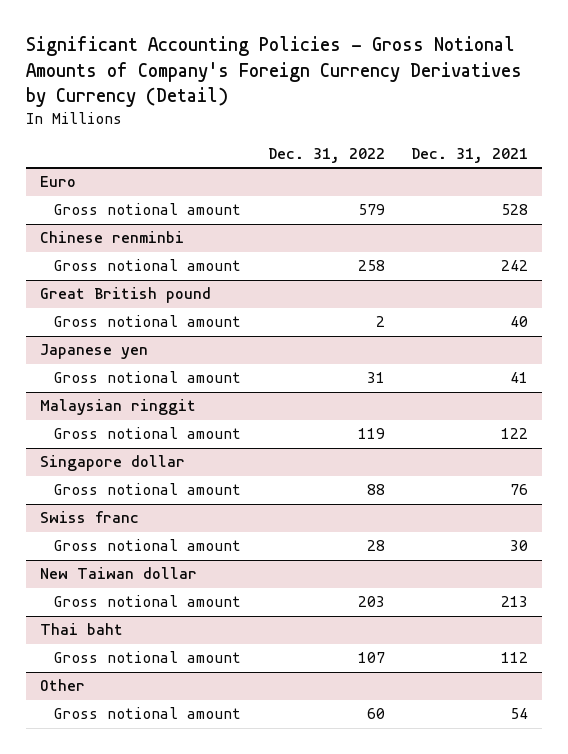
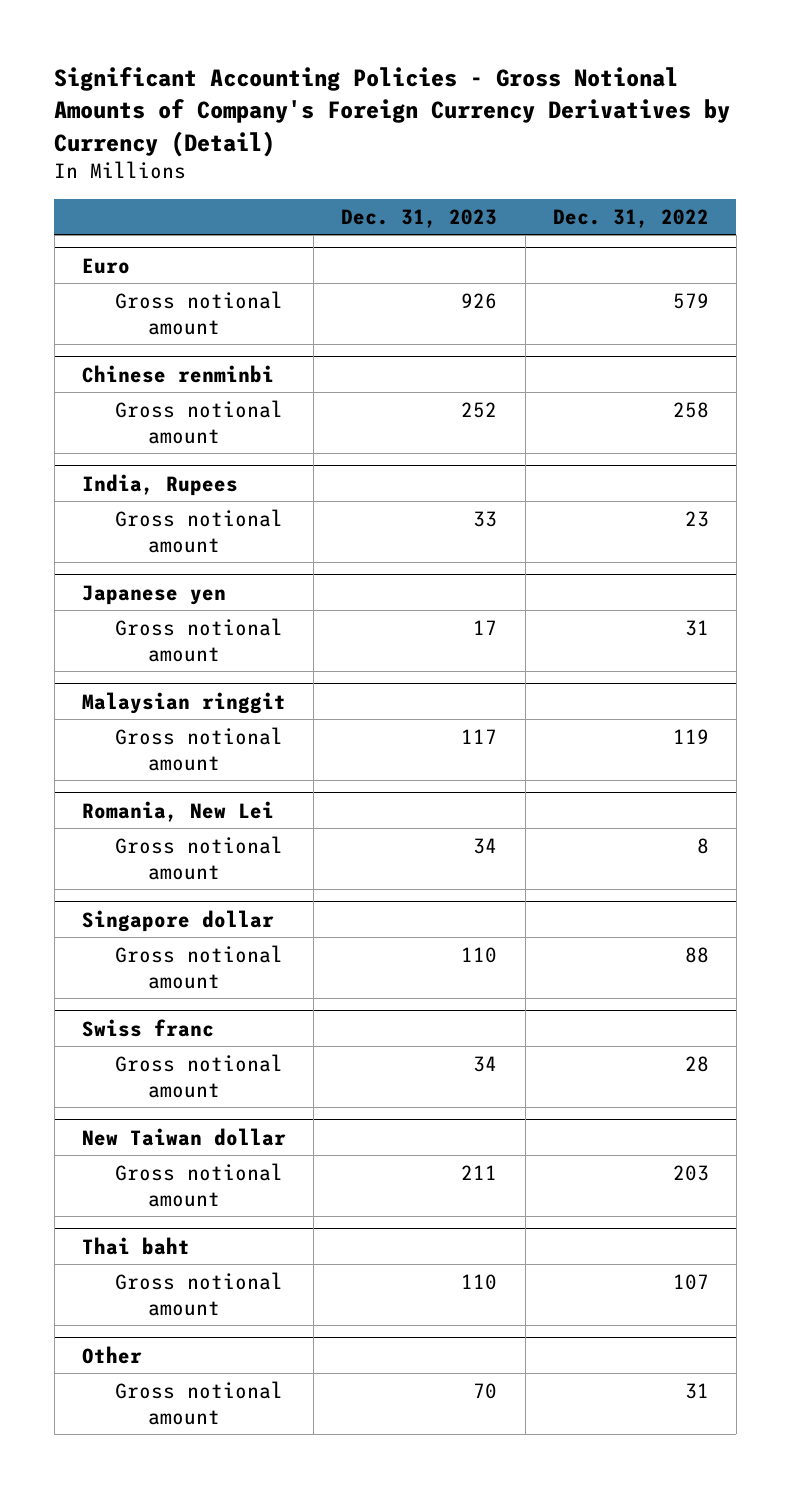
- | Dec. 31, 2022 | Dec. 31, 2021
+ | Dec. 31, 2023 | Dec. 31, 2022
- Great British pound
- Gross notional amount | 2 | 40
+ India, Rupees
+ Gross notional amount | 33 | 23
+ Romania, New Lei
+ Gross notional amount | 34 | 8
@ Other
- Gross notional amount | 60 | 54
+ Gross notional amount | 70 | 31

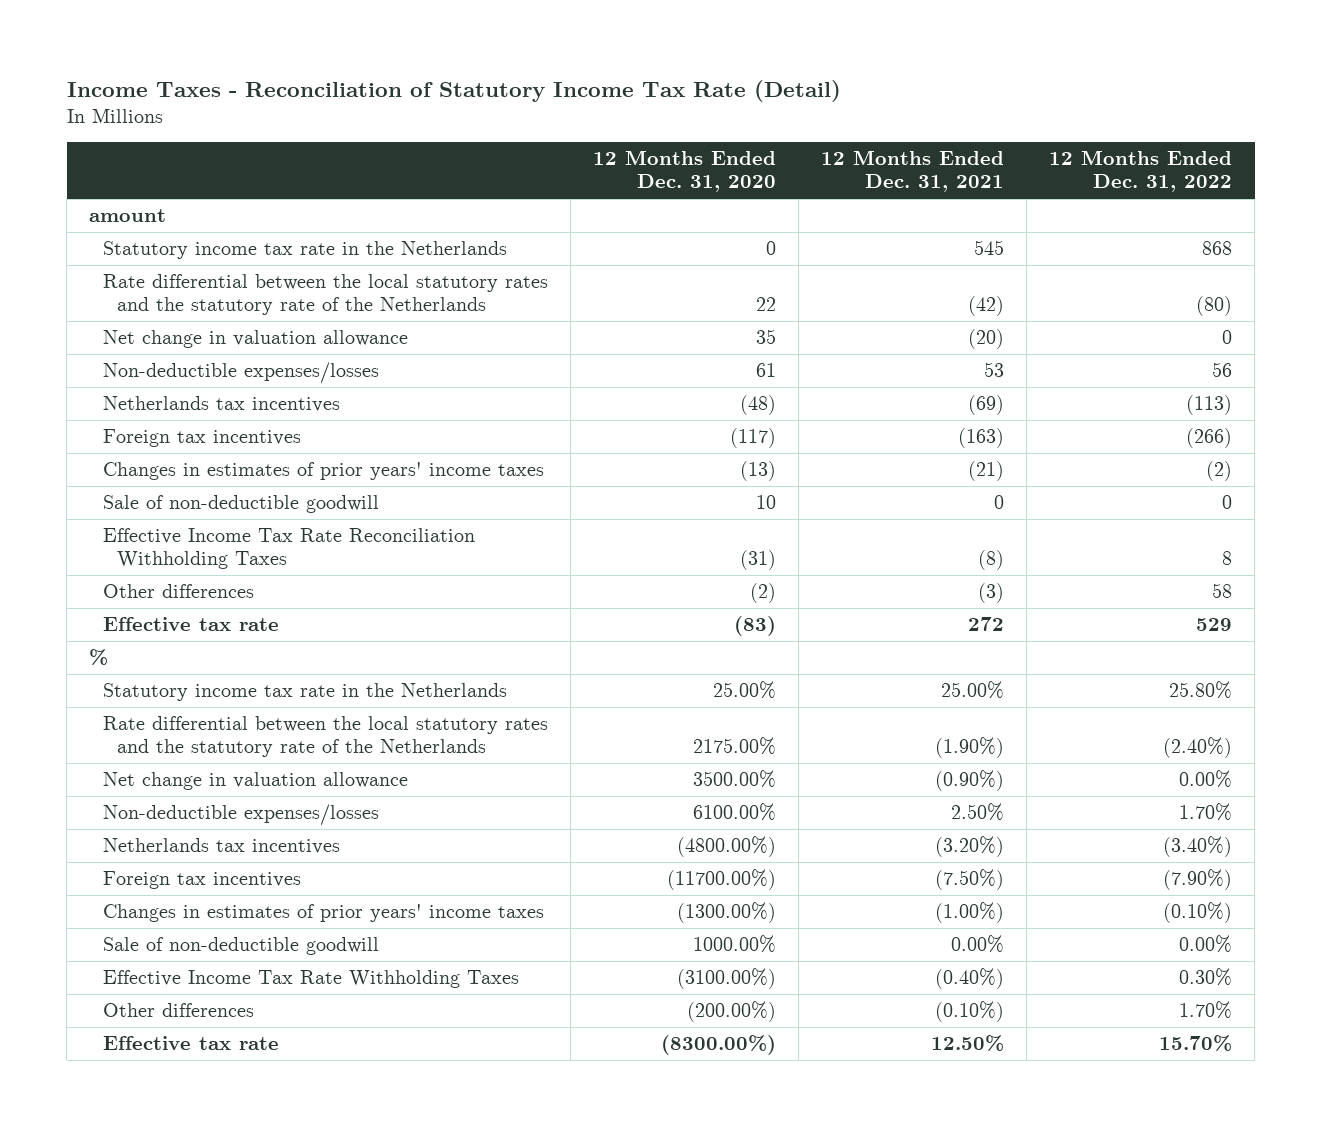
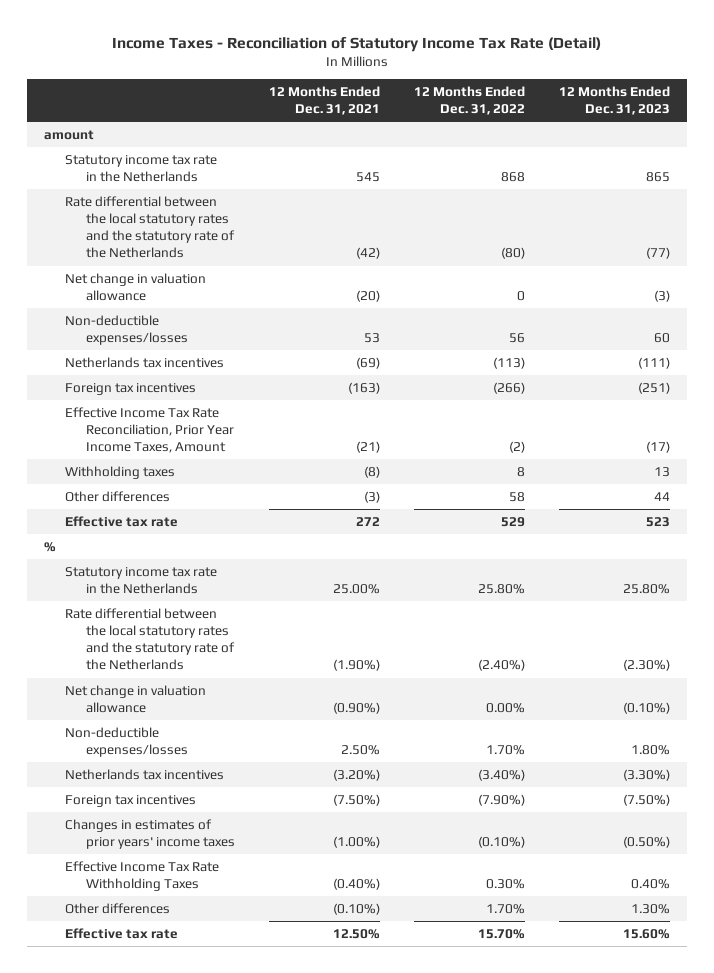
- | 12 Months Ended Dec. 31, 2020 | 12 Months Ended Dec. 31, 2021 | 12 Months Ended Dec. 31, 2022
+ | 12 Months Ended Dec. 31, 2021 | 12 Months Ended Dec. 31, 2022 | 12 Months Ended Dec. 31, 2023
- Changes in estimates of prior years' income taxes | (13) | (21) | (2)
- Sale of non-deductible goodwill | 10 | 0 | 0
- Effective Income Tax Rate Reconciliation Withholding Taxes | (31) | (8) | 8
+ Effective Income Tax Rate Reconciliation, Prior Year Income Taxes, Amount | (21) | (2) | (17)
+ Withholding taxes | (8) | 8 | 13
- Sale of non-deductible goodwill | 1000.00% | 0.00% | 0.00%

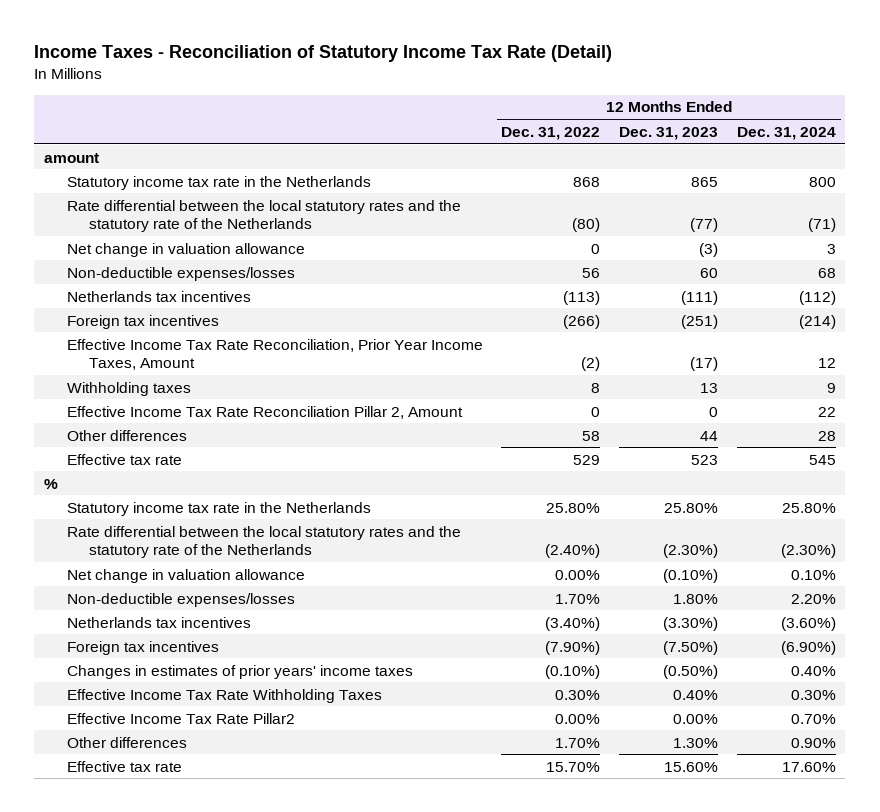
- | 12 Months Ended Dec. 31, 2021 | 12 Months Ended Dec. 31, 2022 | 12 Months Ended Dec. 31, 2023
+ | 12 Months Ended Dec. 31, 2022 | 12 Months Ended Dec. 31, 2023 | 12 Months Ended Dec. 31, 2024
+ Effective Income Tax Rate Reconciliation Pillar 2, Amount | 0 | 0 | 22
+ Effective Income Tax Rate Pillar2 | 0.00% | 0.00% | 0.70%

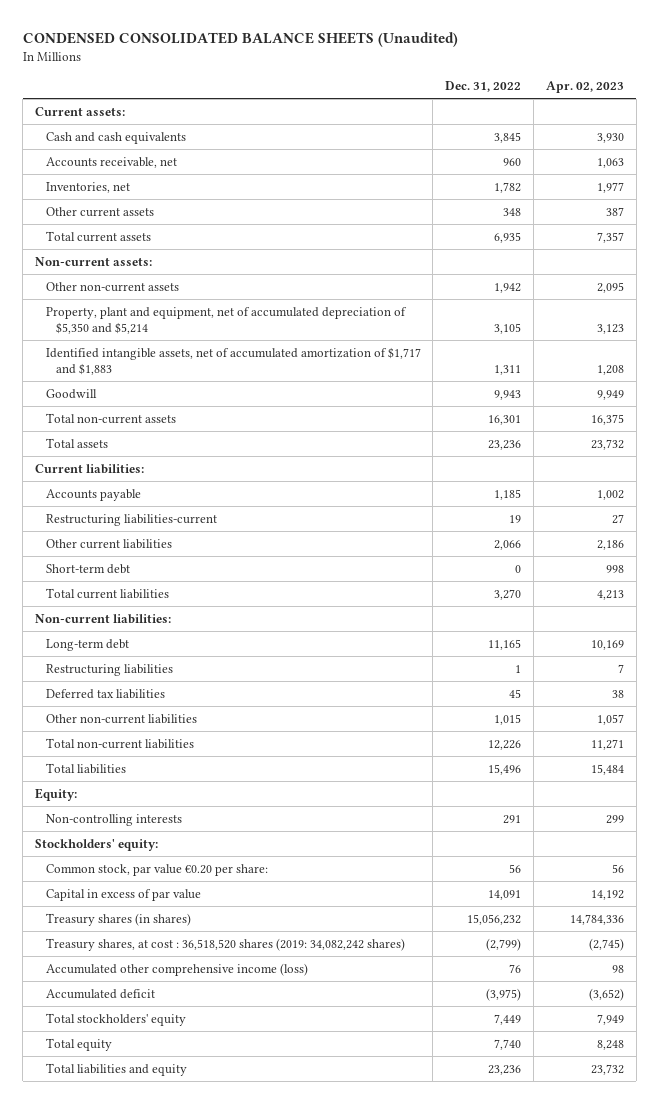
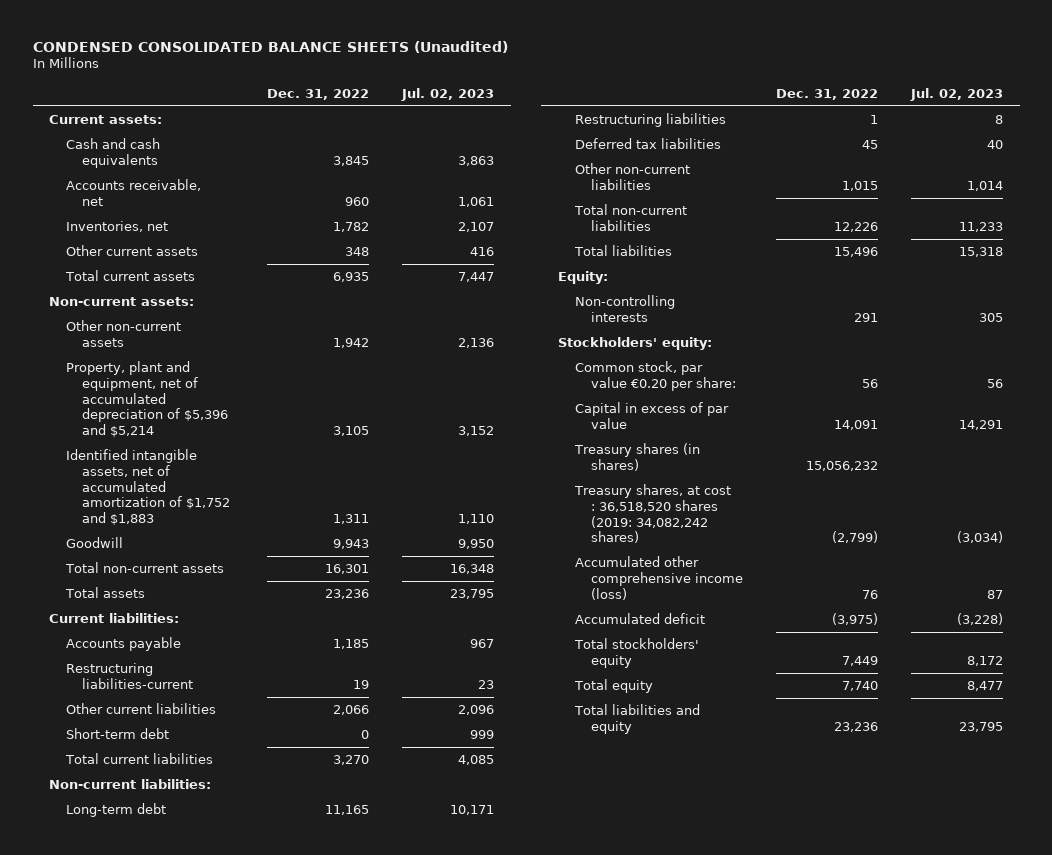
- | Dec. 31, 2022 | Apr. 02, 2023
+ | Dec. 31, 2022 | Jul. 02, 2023
- Property, plant and equipment, net of accumulated depreciation of $5,350 and $5,214 | 3,105 | 3,123
- Identified intangible assets, net of accumulated amortization of $1,717 and $1,883 | 1,311 | 1,208
+ Property, plant and equipment, net of accumulated depreciation of $5,396 and $5,214 | 3,105 | 3,152
+ Identified intangible assets, net of accumulated amortization of $1,752 and $1,883 | 1,311 | 1,110

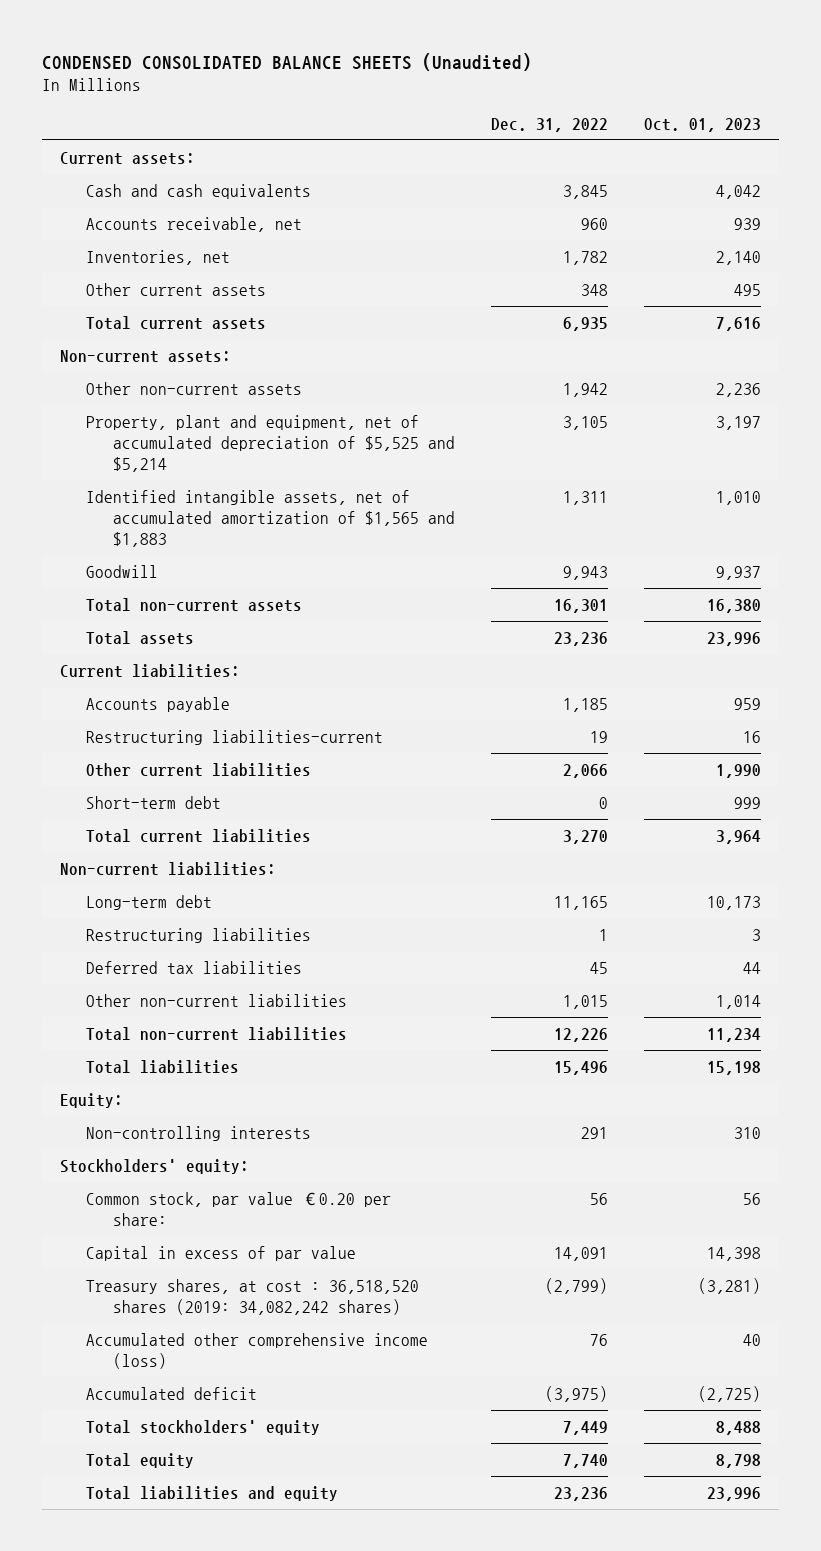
- | Dec. 31, 2022 | Jul. 02, 2023
+ | Dec. 31, 2022 | Oct. 01, 2023
- Property, plant and equipment, net of accumulated depreciation of $5,396 and $5,214 | 3,105 | 3,152
- Identified intangible assets, net of accumulated amortization of $1,752 and $1,883 | 1,311 | 1,110
+ Property, plant and equipment, net of accumulated depreciation of $5,525 and $5,214 | 3,105 | 3,197
+ Identified intangible assets, net of accumulated amortization of $1,565 and $1,883 | 1,311 | 1,010
- Treasury shares (in shares) | 15,056,232 |

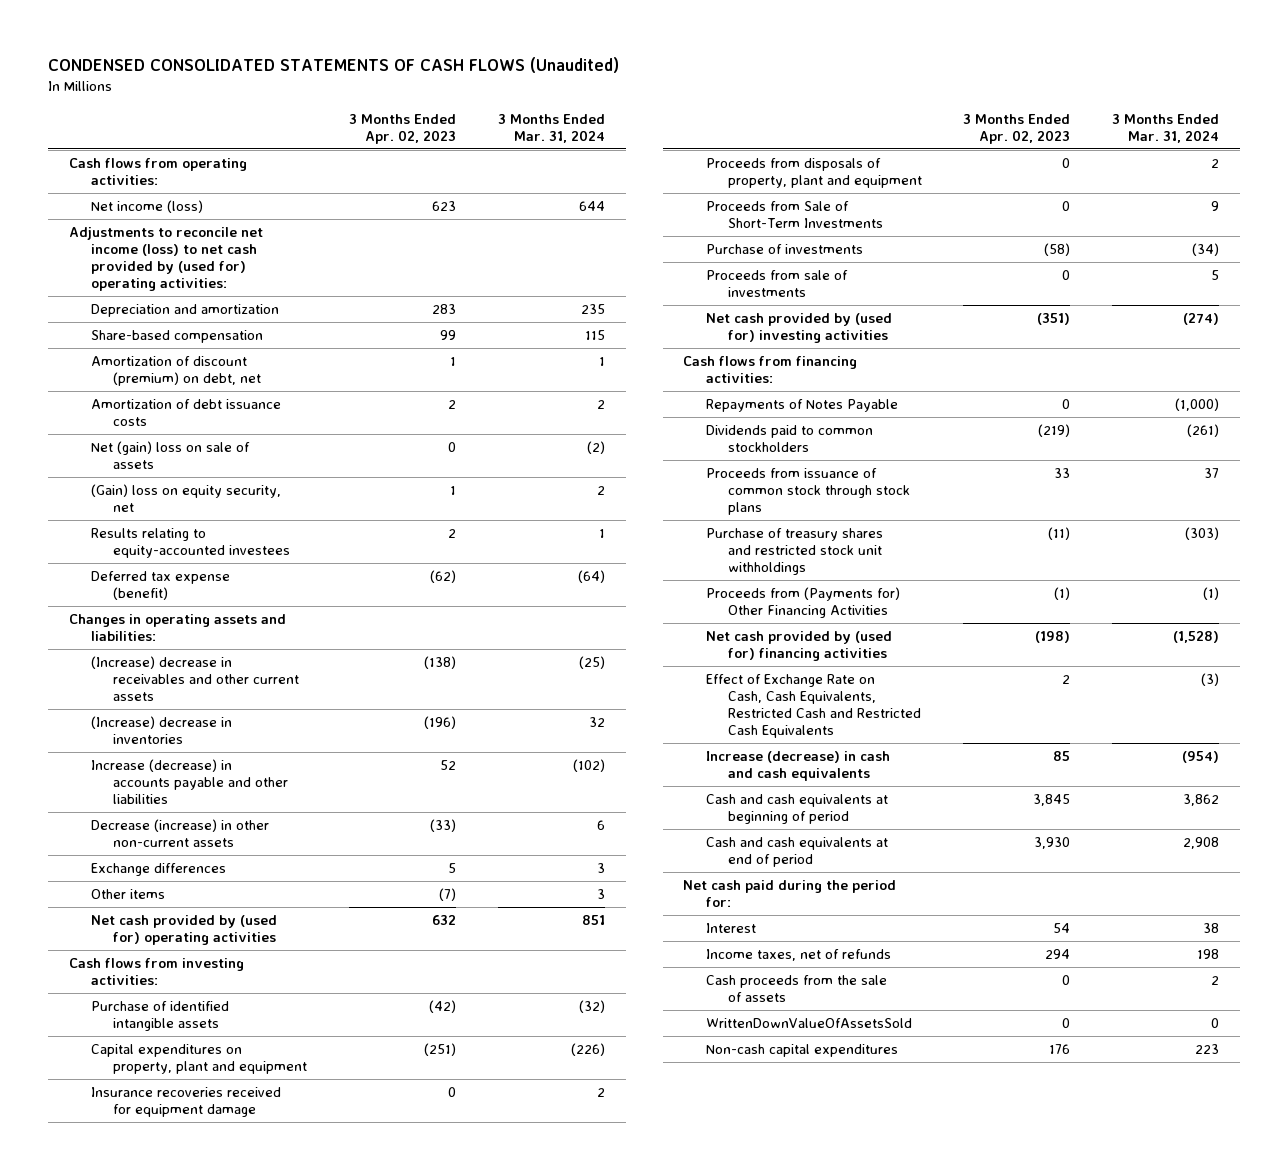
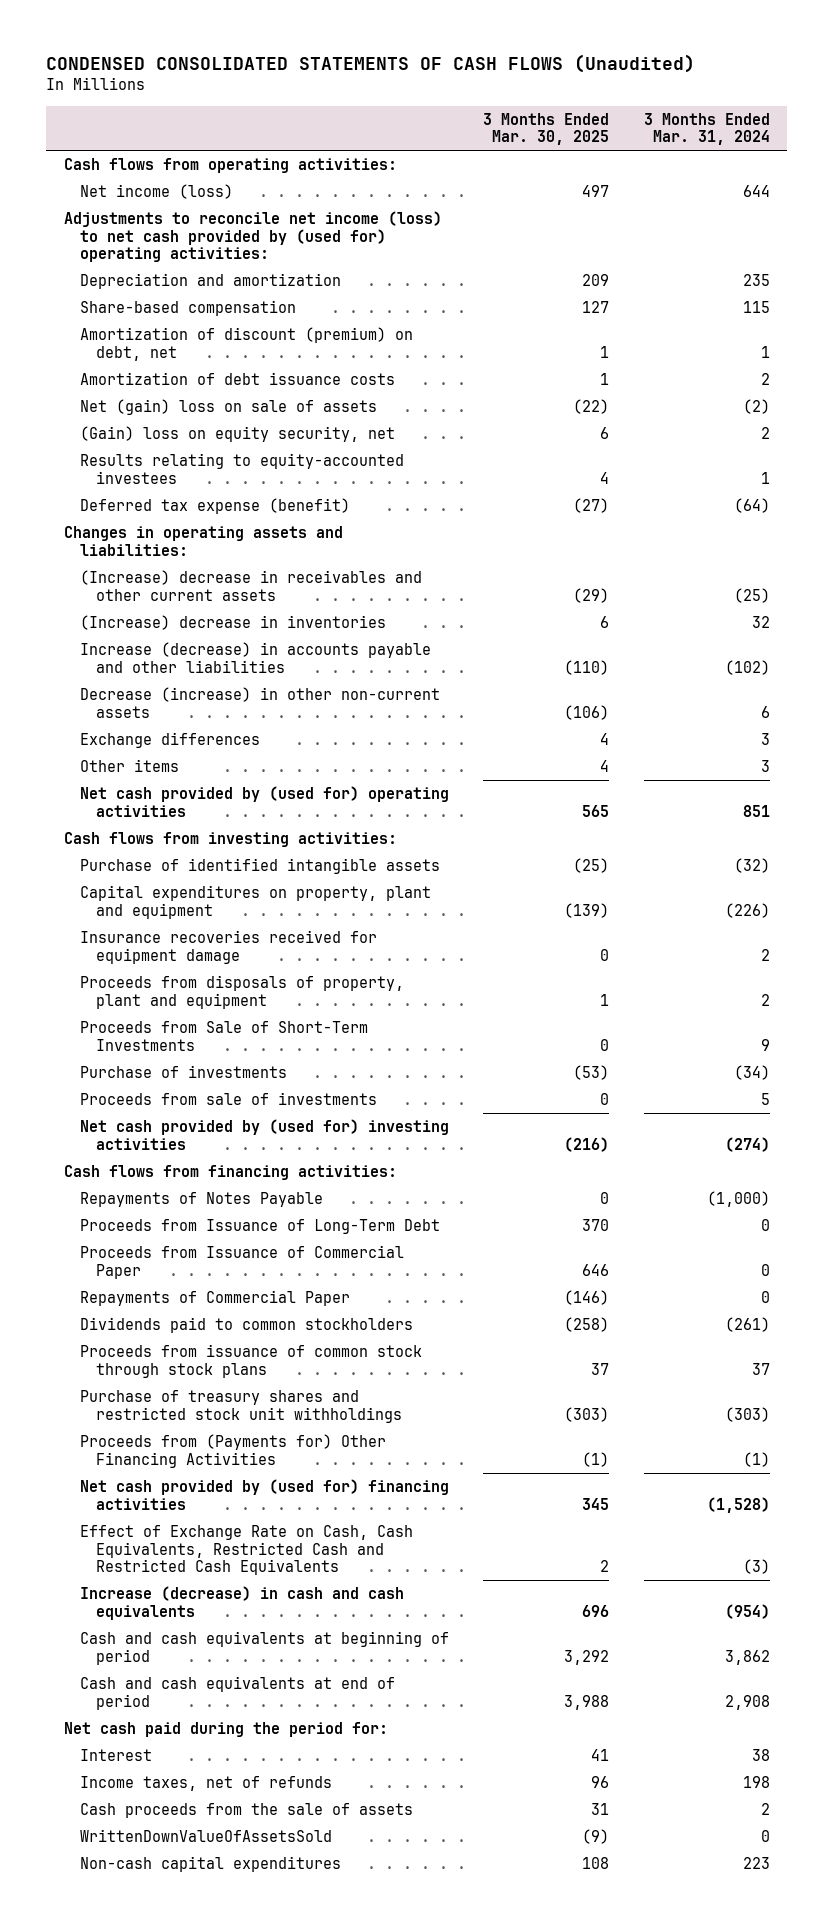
- | 3 Months Ended Apr. 02, 2023 | 3 Months Ended Mar. 31, 2024
+ | 3 Months Ended Mar. 30, 2025 | 3 Months Ended Mar. 31, 2024
+ Proceeds from Issuance of Long-Term Debt | 370 | 0
+ Proceeds from Issuance of Commercial Paper | 646 | 0
+ Repayments of Commercial Paper | (146) | 0

